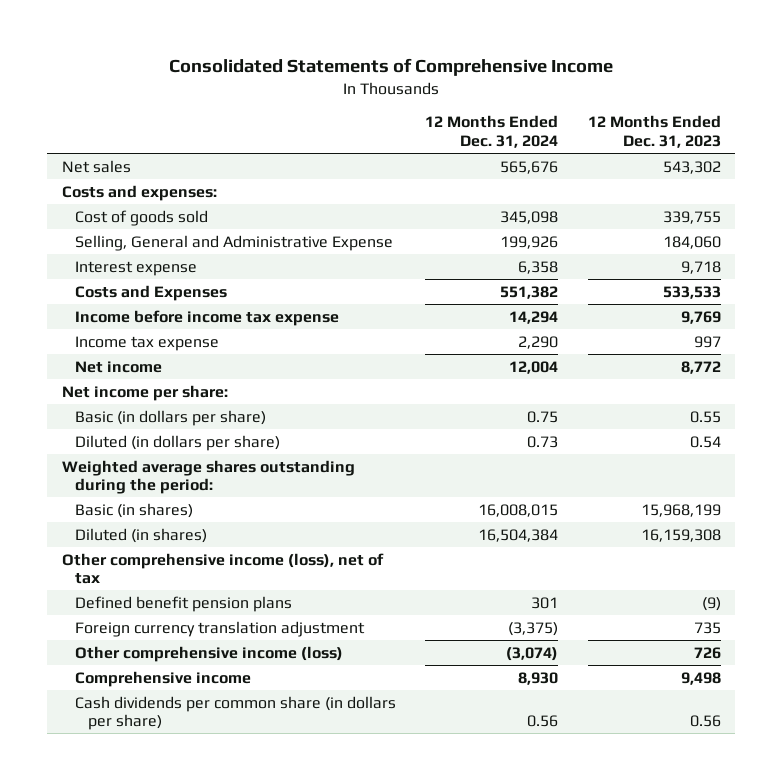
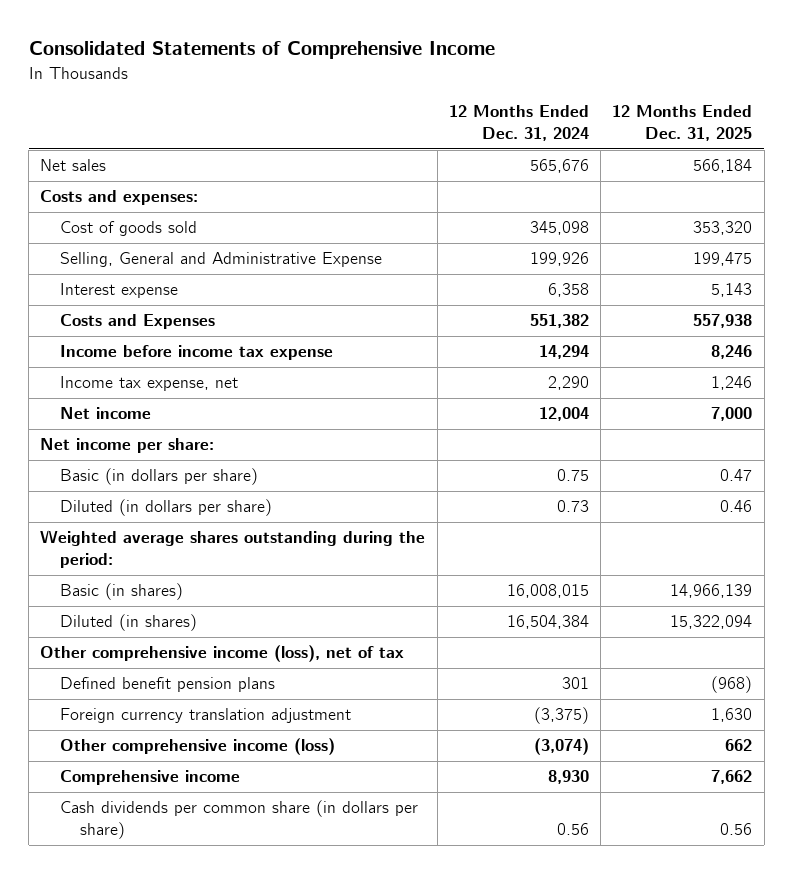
- | 12 Months Ended Dec. 31, 2024 | 12 Months Ended Dec. 31, 2023
+ | 12 Months Ended Dec. 31, 2024 | 12 Months Ended Dec. 31, 2025
- Income tax expense | 2,290 | 997
+ Income tax expense, net | 2,290 | 1,246

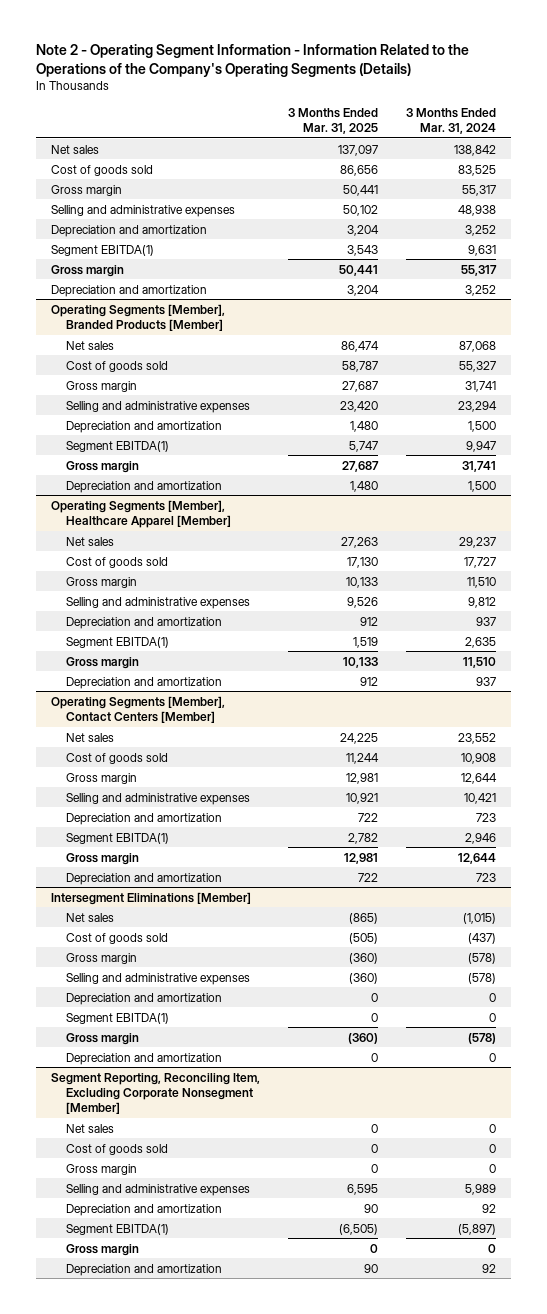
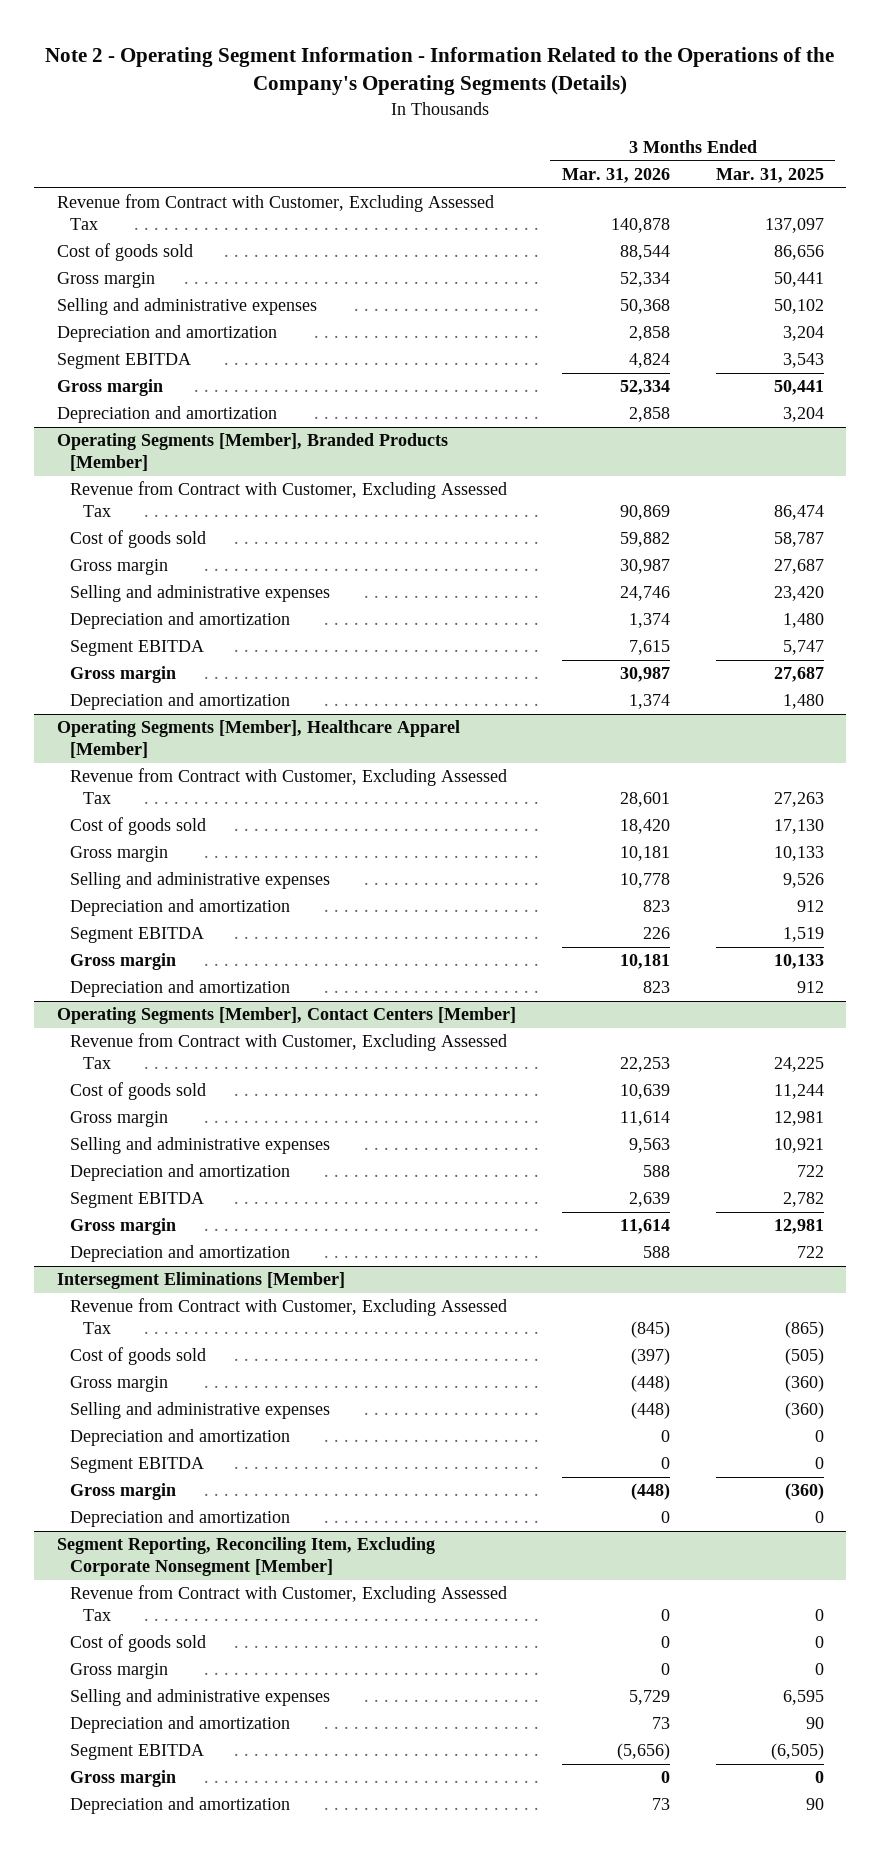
- | 3 Months Ended Mar. 31, 2025 | 3 Months Ended Mar. 31, 2024
+ | 3 Months Ended Mar. 31, 2026 | 3 Months Ended Mar. 31, 2025
- Net sales | 137,097 | 138,842
+ Revenue from Contract with Customer, Excluding Assessed Tax | 140,878 | 137,097
- Segment EBITDA(1) | 3,543 | 9,631
+ Segment EBITDA | 4,824 | 3,543
@ Operating Segments [Member], Branded Products [Member]
- Net sales | 86,474 | 87,068
+ Revenue from Contract with Customer, Excluding Assessed Tax | 90,869 | 86,474
- Segment EBITDA(1) | 5,747 | 9,947
+ Segment EBITDA | 7,615 | 5,747
@ Operating Segments [Member], Healthcare Apparel [Member]
- Net sales | 27,263 | 29,237
+ Revenue from Contract with Customer, Excluding Assessed Tax | 28,601 | 27,263
- Segment EBITDA(1) | 1,519 | 2,635
+ Segment EBITDA | 226 | 1,519
@ Operating Segments [Member], Contact Centers [Member]
- Net sales | 24,225 | 23,552
+ Revenue from Contract with Customer, Excluding Assessed Tax | 22,253 | 24,225
- Segment EBITDA(1) | 2,782 | 2,946
+ Segment EBITDA | 2,639 | 2,782
@ Intersegment Eliminations [Member]
- Net sales | (865) | (1,015)
+ Revenue from Contract with Customer, Excluding Assessed Tax | (845) | (865)
- Segment EBITDA(1) | 0 | 0
+ Segment EBITDA | 0 | 0
@ Segment Reporting, Reconciling Item, Excluding Corporate Nonsegment [Member]
- Net sales | 0 | 0
+ Revenue from Contract with Customer, Excluding Assessed Tax | 0 | 0
- Segment EBITDA(1) | (6,505) | (5,897)
+ Segment EBITDA | (5,656) | (6,505)

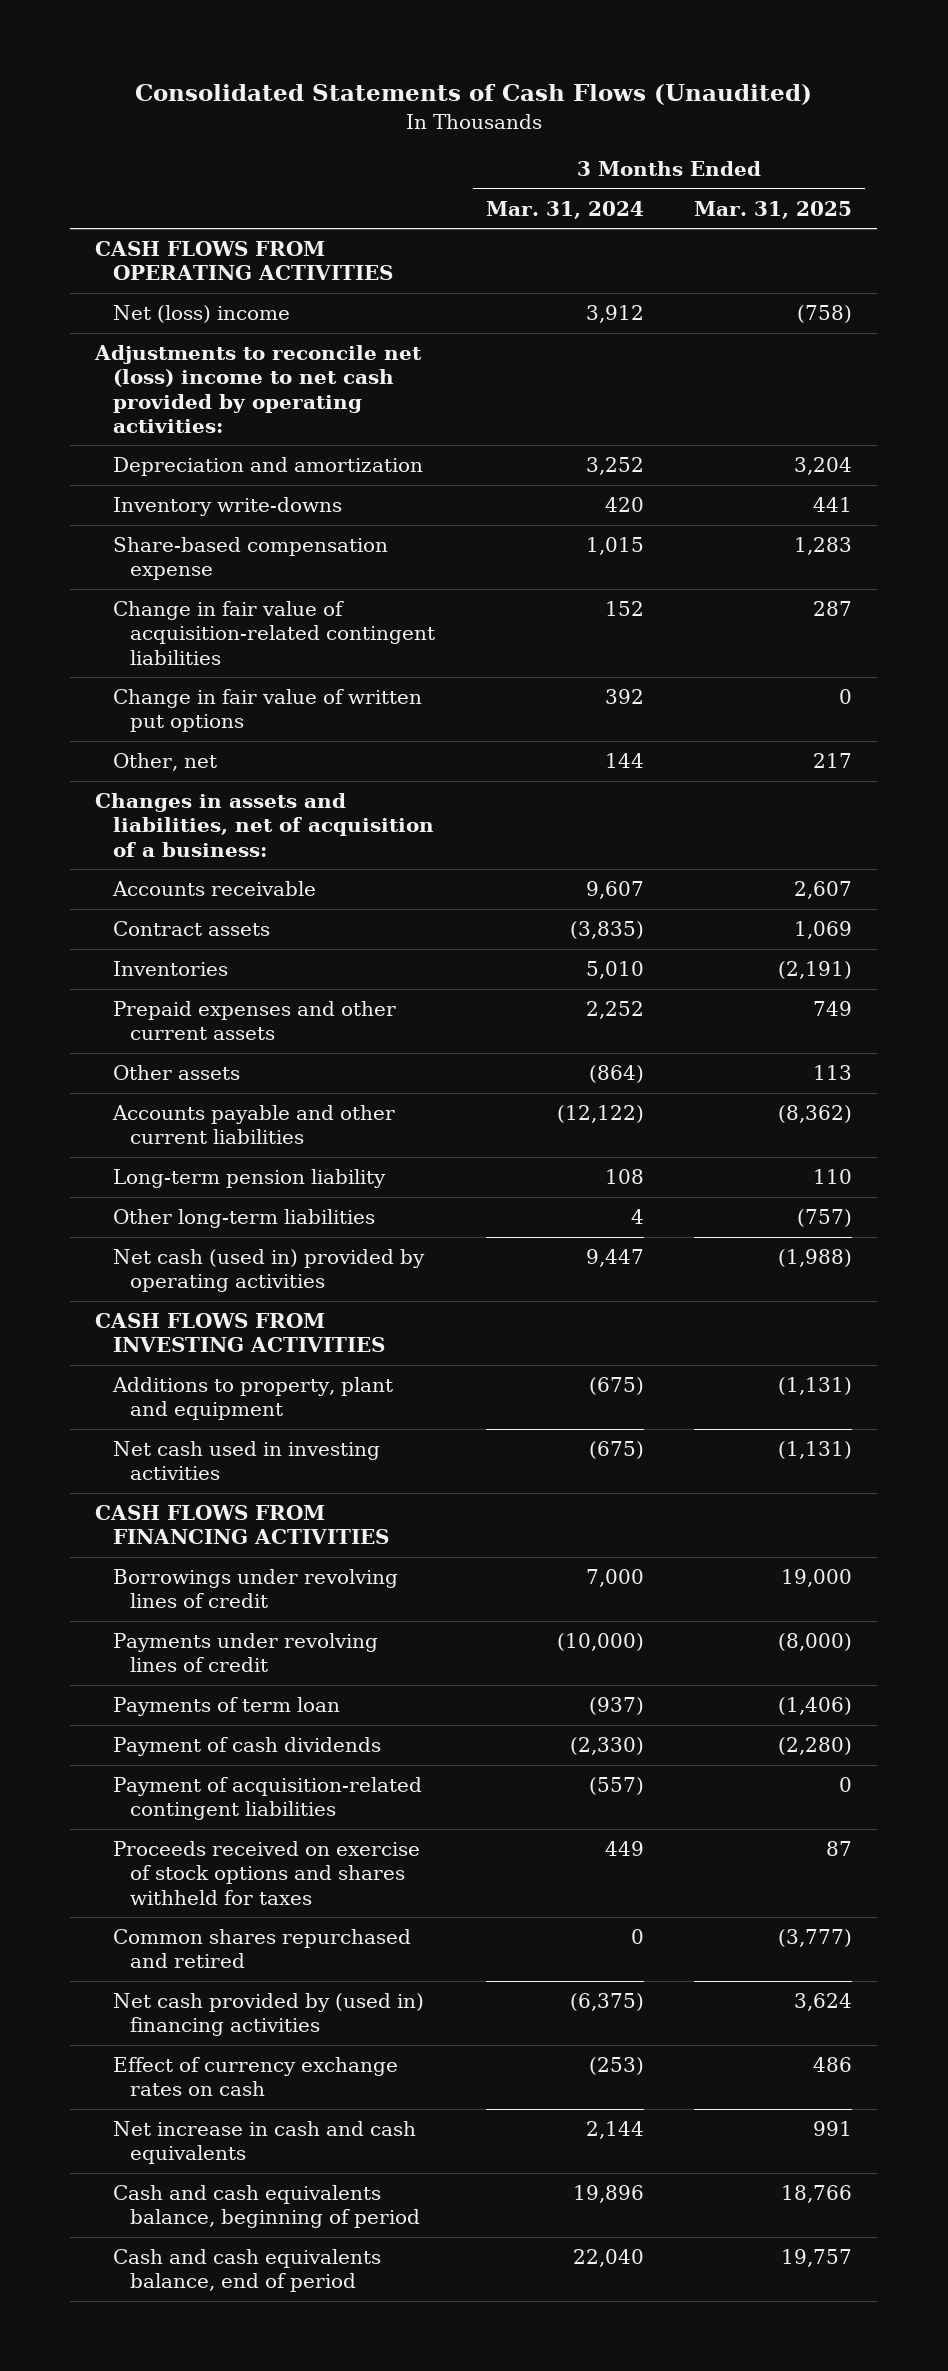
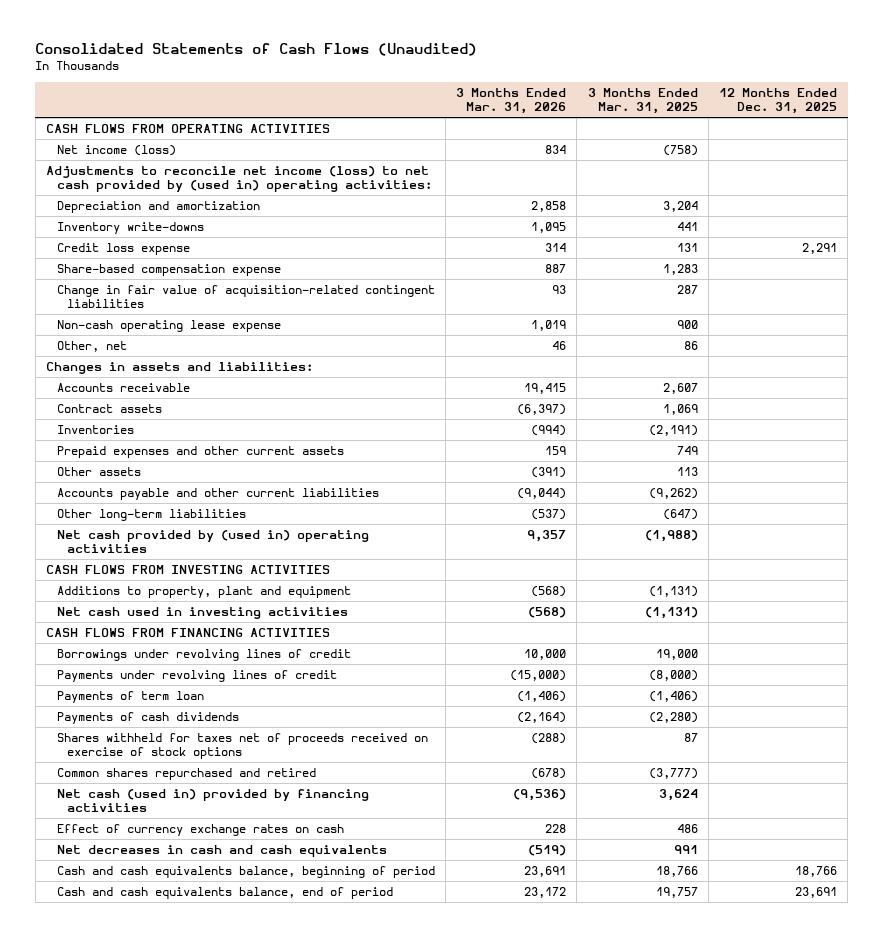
- | 3 Months Ended Mar. 31, 2024 | 3 Months Ended Mar. 31, 2025
+ | 3 Months Ended Mar. 31, 2026 | 3 Months Ended Mar. 31, 2025 | 12 Months Ended Dec. 31, 2025
- Net (loss) income | 3,912 | (758)
- Adjustments to reconcile net (loss) income to net cash provided by operating activities:
+ Net income (loss) | 834 | (758) |
+ Adjustments to reconcile net income (loss) to net cash provided by (used in) operating activities:
+ Credit loss expense | 314 | 131 | 2,291
- Change in fair value of written put options | 392 | 0
- Other, net | 144 | 217
- Changes in assets and liabilities, net of acquisition of a business:
+ Non-cash operating lease expense | 1,019 | 900 |
+ Other, net | 46 | 86 |
+ Changes in assets and liabilities:
- Accounts payable and other current liabilities | (12,122) | (8,362)
- Long-term pension liability | 108 | 110
- Other long-term liabilities | 4 | (757)
- Net cash (used in) provided by operating activities | 9,447 | (1,988)
+ Accounts payable and other current liabilities | (9,044) | (9,262) |
+ Other long-term liabilities | (537) | (647) |
+ Net cash provided by (used in) operating activities | 9,357 | (1,988) |
- Payment of cash dividends | (2,330) | (2,280)
- Payment of acquisition-related contingent liabilities | (557) | 0
- Proceeds received on exercise of stock options and shares withheld for taxes | 449 | 87
+ Payments of cash dividends | (2,164) | (2,280) |
+ Shares withheld for taxes net of proceeds received on exercise of stock options | (288) | 87 |
- Net cash provided by (used in) financing activities | (6,375) | 3,624
+ Net cash (used in) provided by financing activities | (9,536) | 3,624 |
- Net increase in cash and cash equivalents | 2,144 | 991
+ Net decreases in cash and cash equivalents | (519) | 991 |

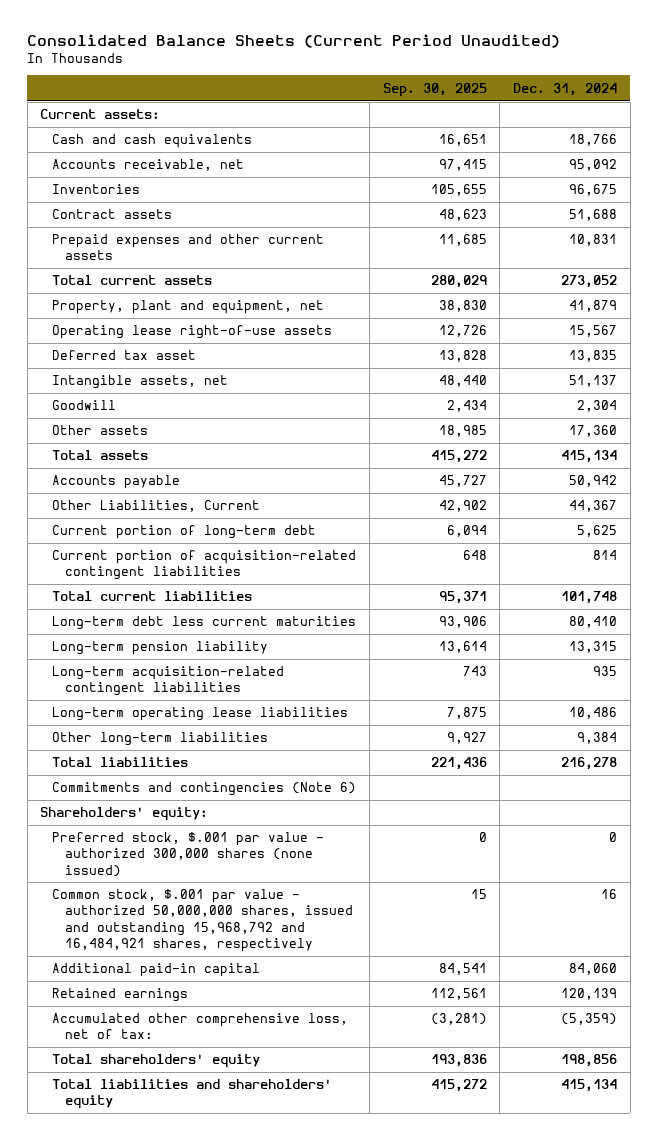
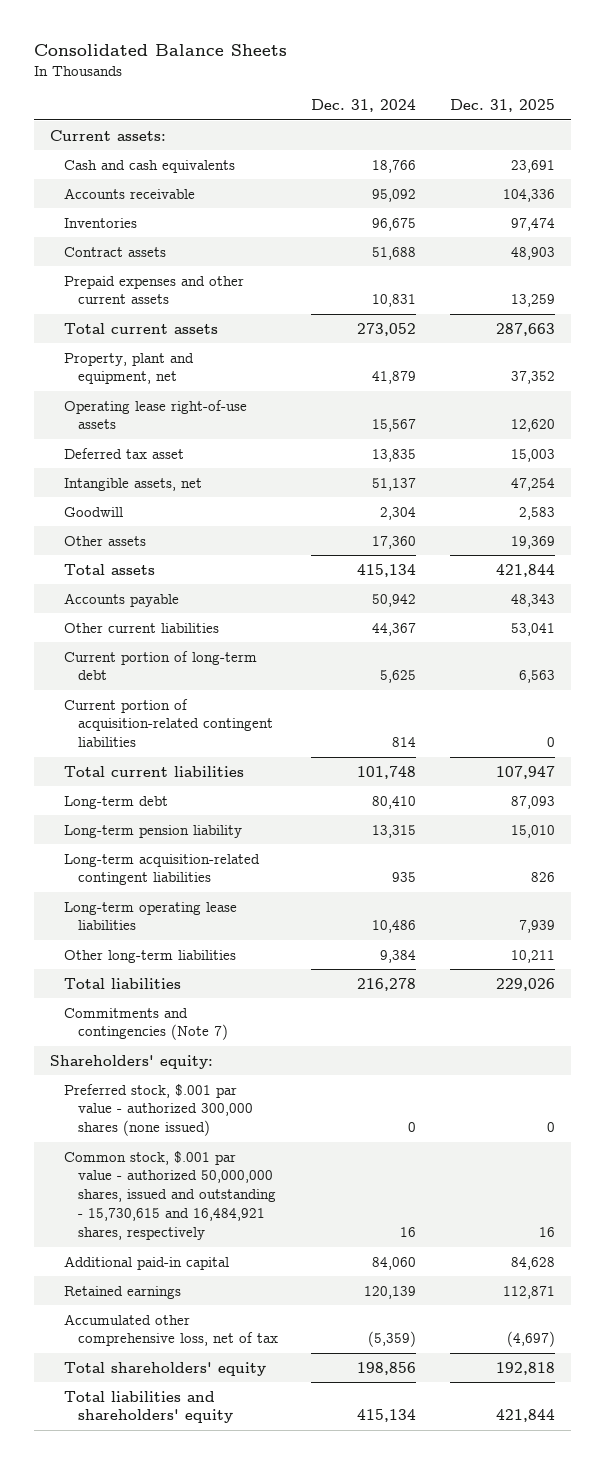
- Consolidated Balance Sheets (Current Period Unaudited)
+ Consolidated Balance Sheets
- | Sep. 30, 2025 | Dec. 31, 2024
+ | Dec. 31, 2024 | Dec. 31, 2025
- Accounts receivable, net | 97,415 | 95,092
+ Accounts receivable | 95,092 | 104,336
- Other Liabilities, Current | 42,902 | 44,367
+ Other current liabilities | 44,367 | 53,041
- Long-term debt less current maturities | 93,906 | 80,410
+ Long-term debt | 80,410 | 87,093
- Commitments and contingencies (Note 6)
+ Commitments and contingencies (Note 7)
- Common stock, $.001 par value - authorized 50,000,000 shares, issued and outstanding 15,968,792 and 16,484,921 shares, respectively | 15 | 16
+ Common stock, $.001 par value - authorized 50,000,000 shares, issued and outstanding - 15,730,615 and 16,484,921 shares, respectively | 16 | 16
- Accumulated other comprehensive loss, net of tax: | (3,281) | (5,359)
+ Accumulated other comprehensive loss, net of tax | (5,359) | (4,697)

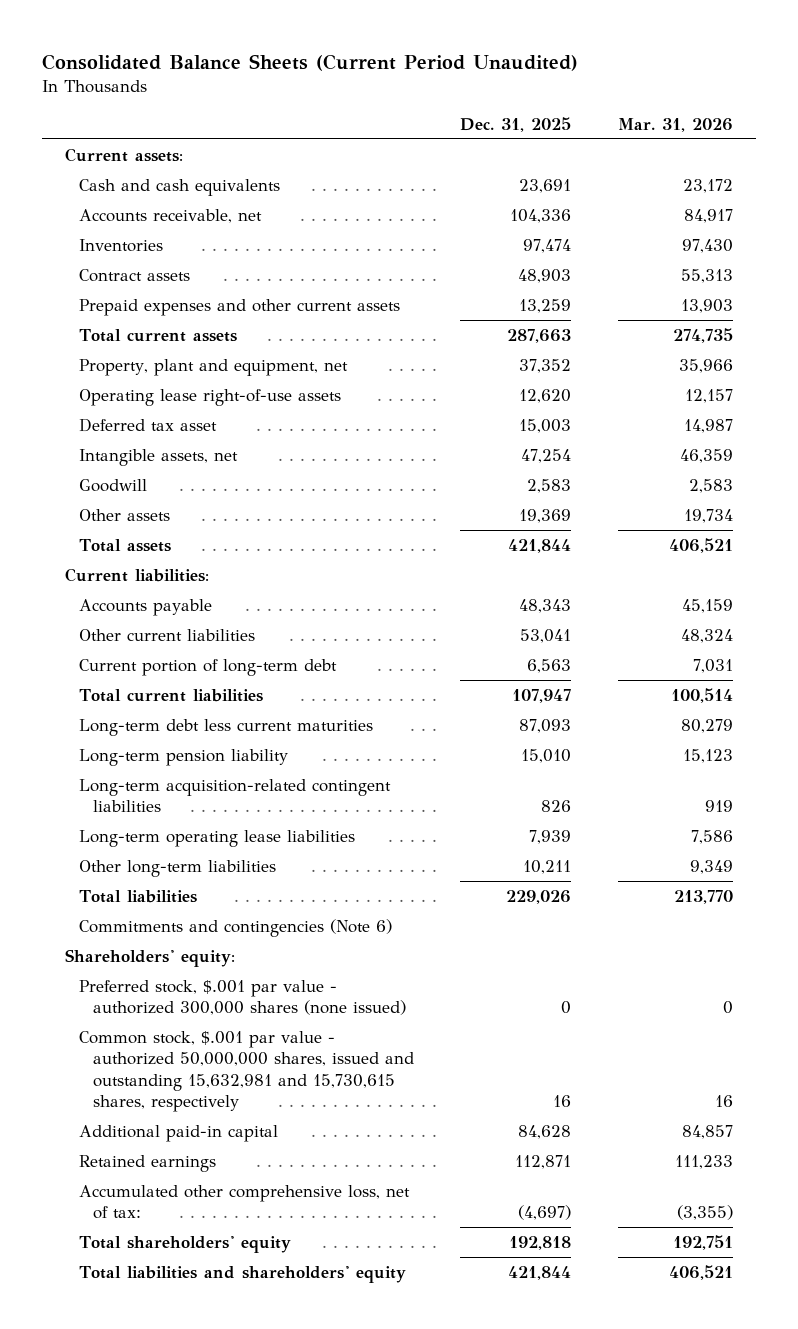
- Consolidated Balance Sheets
+ Consolidated Balance Sheets (Current Period Unaudited)
- | Dec. 31, 2024 | Dec. 31, 2025
+ | Dec. 31, 2025 | Mar. 31, 2026
- Accounts receivable | 95,092 | 104,336
+ Accounts receivable, net | 104,336 | 84,917
+ Current liabilities:
- Current portion of acquisition-related contingent liabilities | 814 | 0
- Long-term debt | 80,410 | 87,093
+ Long-term debt less current maturities | 87,093 | 80,279
- Commitments and contingencies (Note 7)
+ Commitments and contingencies (Note 6)
- Common stock, $.001 par value - authorized 50,000,000 shares, issued and outstanding - 15,730,615 and 16,484,921 shares, respectively | 16 | 16
+ Common stock, $.001 par value - authorized 50,000,000 shares, issued and outstanding 15,632,981 and 15,730,615 shares, respectively | 16 | 16
- Accumulated other comprehensive loss, net of tax | (5,359) | (4,697)
+ Accumulated other comprehensive loss, net of tax: | (4,697) | (3,355)

